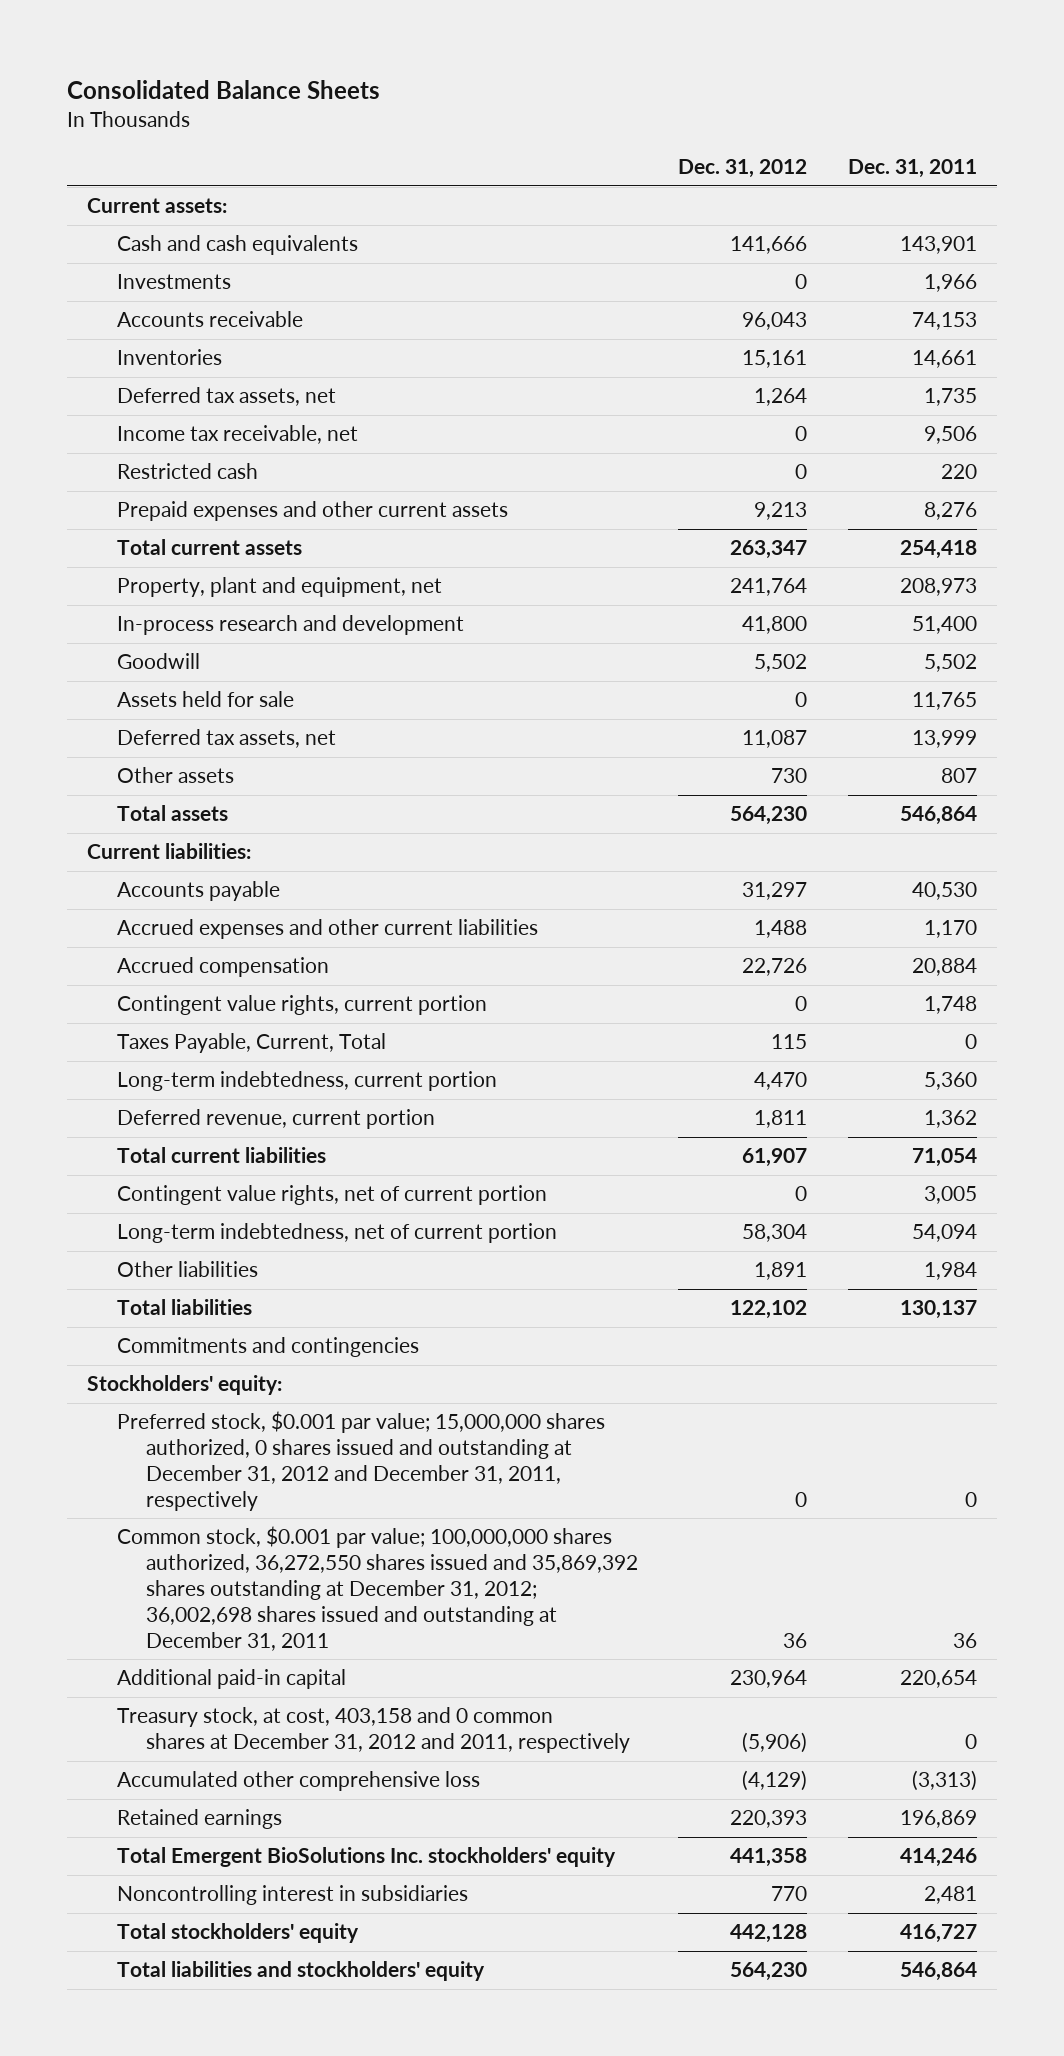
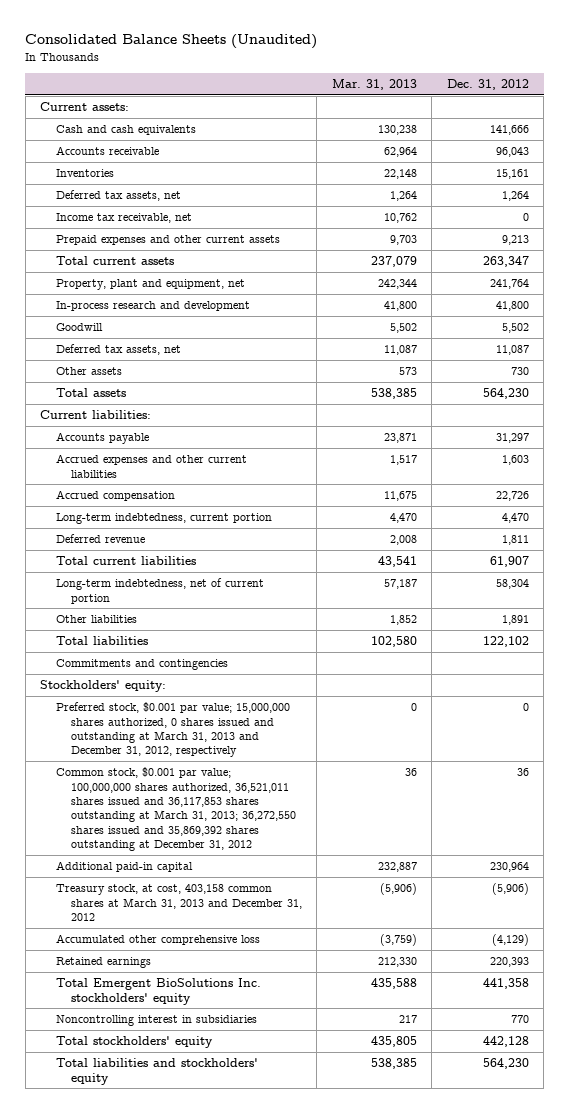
- Consolidated Balance Sheets
+ Consolidated Balance Sheets (Unaudited)
- | Dec. 31, 2012 | Dec. 31, 2011
+ | Mar. 31, 2013 | Dec. 31, 2012
- Investments | 0 | 1,966
- Restricted cash | 0 | 220
- Assets held for sale | 0 | 11,765
- Accrued expenses and other current liabilities | 1,488 | 1,170
+ Accrued expenses and other current liabilities | 1,517 | 1,603
- Contingent value rights, current portion | 0 | 1,748
- Taxes Payable, Current, Total | 115 | 0
- Deferred revenue, current portion | 1,811 | 1,362
+ Deferred revenue | 2,008 | 1,811
- Contingent value rights, net of current portion | 0 | 3,005
- Preferred stock, $0.001 par value; 15,000,000 shares authorized, 0 shares issued and outstanding at December 31, 2012 and December 31, 2011, respectively | 0 | 0
- Common stock, $0.001 par value; 100,000,000 shares authorized, 36,272,550 shares issued and 35,869,392 shares outstanding at December 31, 2012; 36,002,698 shares issued and outstanding at December 31, 2011 | 36 | 36
+ Preferred stock, $0.001 par value; 15,000,000 shares authorized, 0 shares issued and outstanding at March 31, 2013 and December 31, 2012, respectively | 0 | 0
+ Common stock, $0.001 par value; 100,000,000 shares authorized, 36,521,011 shares issued and 36,117,853 shares outstanding at March 31, 2013; 36,272,550 shares issued and 35,869,392 shares outstanding at December 31, 2012 | 36 | 36
- Treasury stock, at cost, 403,158 and 0 common shares at December 31, 2012 and 2011, respectively | (5,906) | 0
+ Treasury stock, at cost, 403,158 common shares at March 31, 2013 and December 31, 2012 | (5,906) | (5,906)

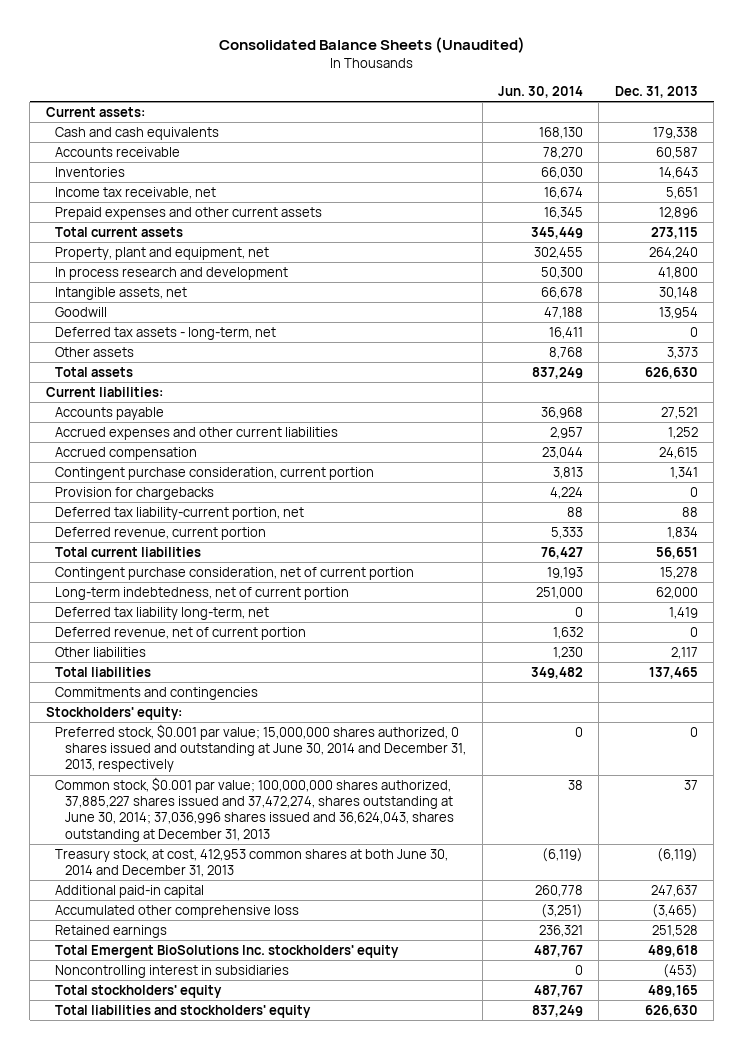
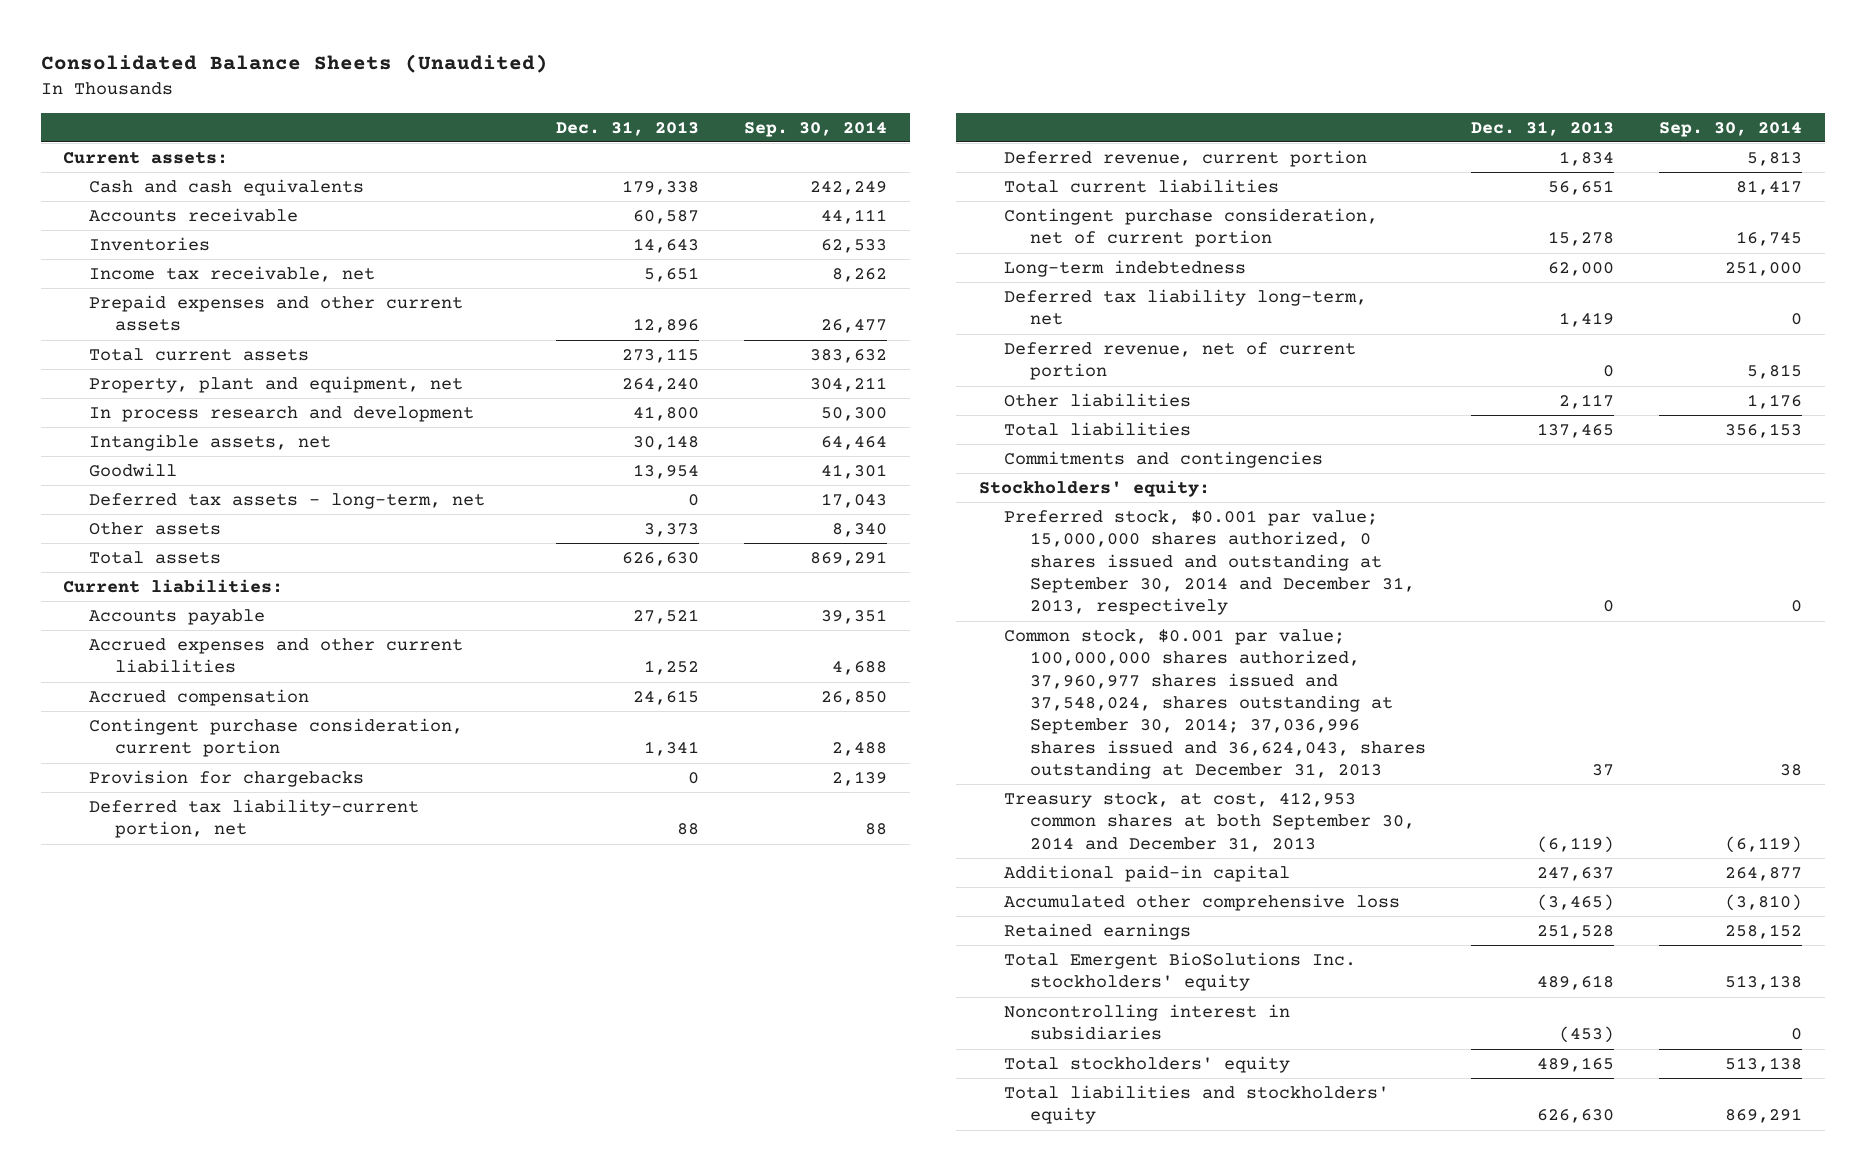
- | Jun. 30, 2014 | Dec. 31, 2013
+ | Dec. 31, 2013 | Sep. 30, 2014
- Long-term indebtedness, net of current portion | 251,000 | 62,000
+ Long-term indebtedness | 62,000 | 251,000
- Preferred stock, $0.001 par value; 15,000,000 shares authorized, 0 shares issued and outstanding at June 30, 2014 and December 31, 2013, respectively | 0 | 0
- Common stock, $0.001 par value; 100,000,000 shares authorized, 37,885,227 shares issued and 37,472,274, shares outstanding at June 30, 2014; 37,036,996 shares issued and 36,624,043, shares outstanding at December 31, 2013 | 38 | 37
- Treasury stock, at cost, 412,953 common shares at both June 30, 2014 and December 31, 2013 | (6,119) | (6,119)
+ Preferred stock, $0.001 par value; 15,000,000 shares authorized, 0 shares issued and outstanding at September 30, 2014 and December 31, 2013, respectively | 0 | 0
+ Common stock, $0.001 par value; 100,000,000 shares authorized, 37,960,977 shares issued and 37,548,024, shares outstanding at September 30, 2014; 37,036,996 shares issued and 36,624,043, shares outstanding at December 31, 2013 | 37 | 38
+ Treasury stock, at cost, 412,953 common shares at both September 30, 2014 and December 31, 2013 | (6,119) | (6,119)

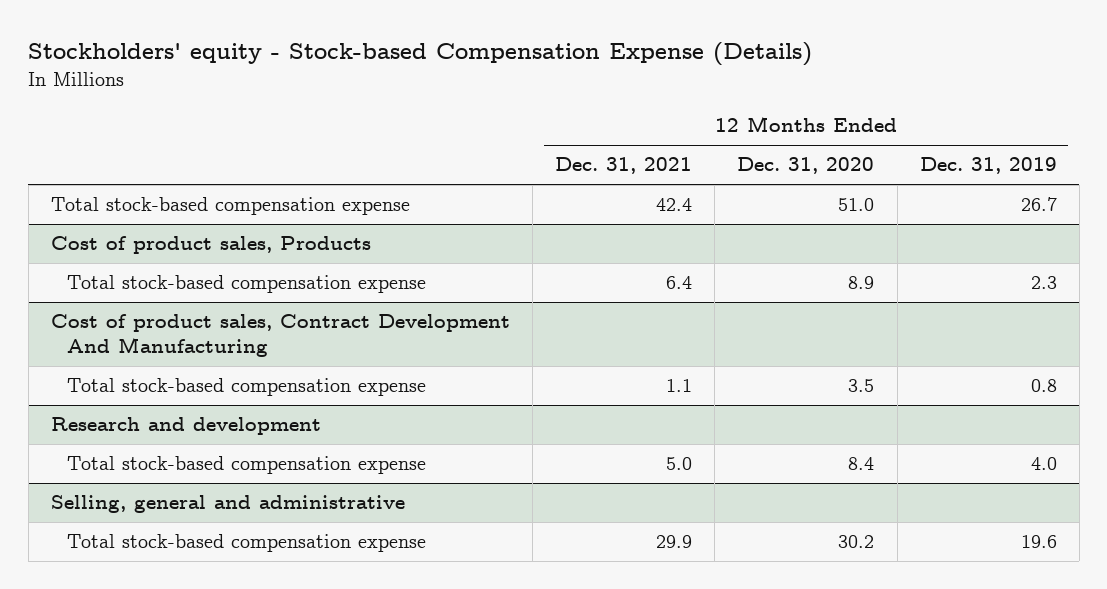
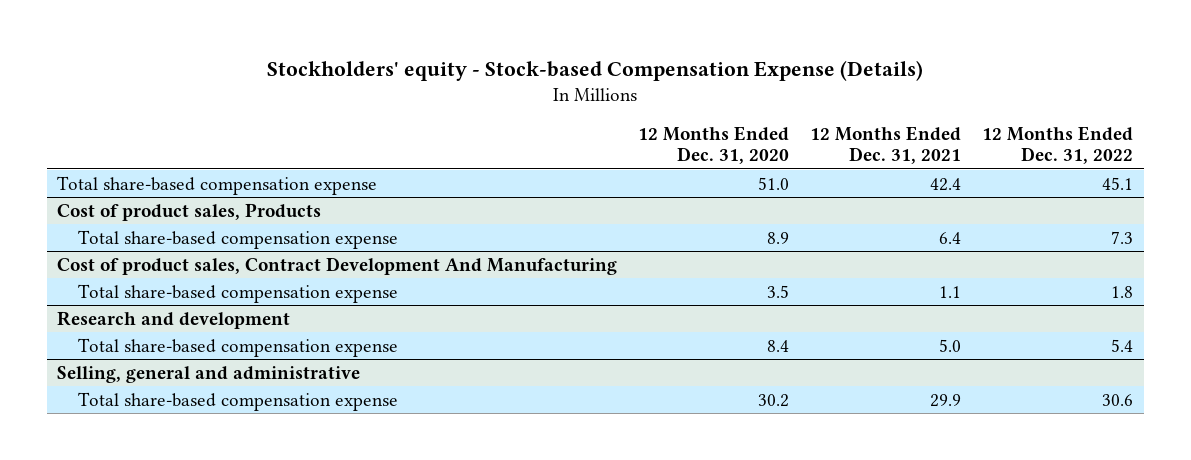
- | 12 Months Ended Dec. 31, 2021 | 12 Months Ended Dec. 31, 2020 | 12 Months Ended Dec. 31, 2019
+ | 12 Months Ended Dec. 31, 2020 | 12 Months Ended Dec. 31, 2021 | 12 Months Ended Dec. 31, 2022
- Total stock-based compensation expense | 42.4 | 51.0 | 26.7
+ Total share-based compensation expense | 51.0 | 42.4 | 45.1
@ Cost of product sales, Products
- Total stock-based compensation expense | 6.4 | 8.9 | 2.3
+ Total share-based compensation expense | 8.9 | 6.4 | 7.3
@ Cost of product sales, Contract Development And Manufacturing
- Total stock-based compensation expense | 1.1 | 3.5 | 0.8
+ Total share-based compensation expense | 3.5 | 1.1 | 1.8
@ Research and development
- Total stock-based compensation expense | 5.0 | 8.4 | 4.0
+ Total share-based compensation expense | 8.4 | 5.0 | 5.4
@ Selling, general and administrative
- Total stock-based compensation expense | 29.9 | 30.2 | 19.6
+ Total share-based compensation expense | 30.2 | 29.9 | 30.6

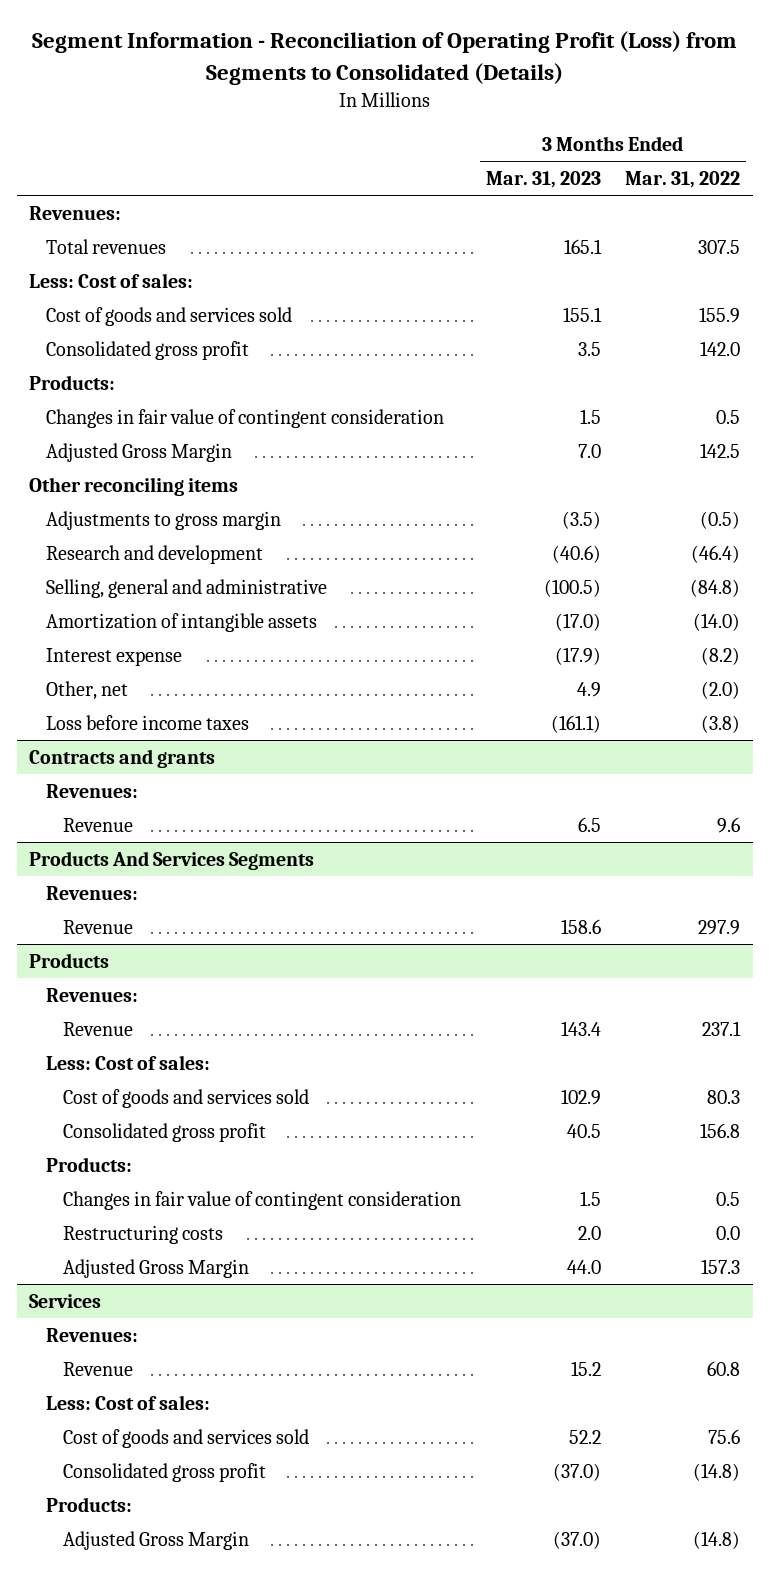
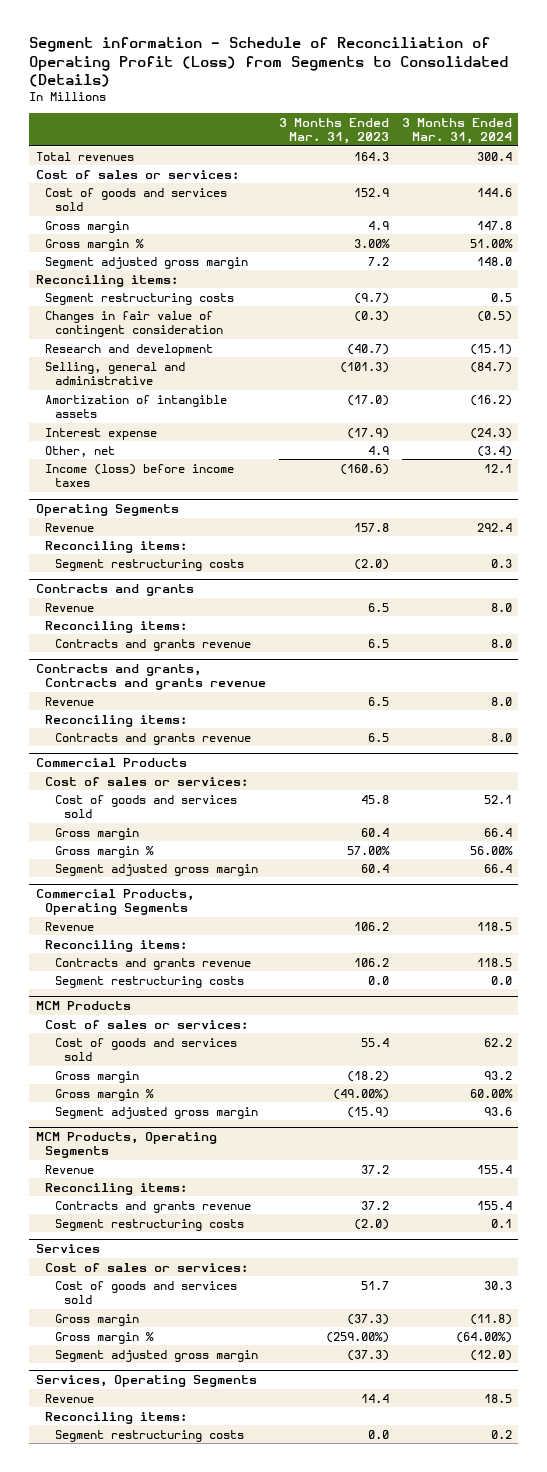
- Segment Information - Reconciliation of Operating Profit (Loss) from Segments to Consolidated (Details)
+ Segment information - Schedule of Reconciliation of Operating Profit (Loss) from Segments to Consolidated (Details)
- | 3 Months Ended Mar. 31, 2023 | 3 Months Ended Mar. 31, 2022
+ | 3 Months Ended Mar. 31, 2023 | 3 Months Ended Mar. 31, 2024
- Revenues:
- Total revenues | 165.1 | 307.5
- Less: Cost of sales:
- Cost of goods and services sold | 155.1 | 155.9
- Consolidated gross profit | 3.5 | 142.0
- Products:
- Changes in fair value of contingent consideration | 1.5 | 0.5
- Adjusted Gross Margin | 7.0 | 142.5
- Other reconciling items
- Adjustments to gross margin | (3.5) | (0.5)
- Research and development | (40.6) | (46.4)
- Selling, general and administrative | (100.5) | (84.8)
+ Total revenues | 164.3 | 300.4
+ Cost of sales or services:
+ Cost of goods and services sold | 152.9 | 144.6
+ Gross margin | 4.9 | 147.8
+ Gross margin % | 3.00% | 51.00%
+ Segment adjusted gross margin | 7.2 | 148.0
+ Reconciling items:
+ Segment restructuring costs | (9.7) | 0.5
+ Changes in fair value of contingent consideration | (0.3) | (0.5)
+ Research and development | (40.7) | (15.1)
+ Selling, general and administrative | (101.3) | (84.7)
- Loss before income taxes | (161.1) | (3.8)
+ Income (loss) before income taxes | (160.6) | 12.1
+ Operating Segments
+ Revenue | 157.8 | 292.4
+ Reconciling items:
+ Segment restructuring costs | (2.0) | 0.3
@ Contracts and grants
- Revenues:
- Products And Services Segments
- Revenues:
- Revenue | 158.6 | 297.9
- Products
- Revenues:
- Revenue | 143.4 | 237.1
- Less: Cost of sales:
- Cost of goods and services sold | 102.9 | 80.3
- Consolidated gross profit | 40.5 | 156.8
- Products:
- Changes in fair value of contingent consideration | 1.5 | 0.5
- Restructuring costs | 2.0 | 0.0
- Adjusted Gross Margin | 44.0 | 157.3
@ Contracts and grants
+ Reconciling items:
+ Contracts and grants revenue | 6.5 | 8.0
+ Contracts and grants, Contracts and grants revenue
+ Revenue | 6.5 | 8.0
+ Reconciling items:
+ Contracts and grants revenue | 6.5 | 8.0
+ Commercial Products
+ Cost of sales or services:
+ Cost of goods and services sold | 45.8 | 52.1
+ Gross margin | 60.4 | 66.4
+ Gross margin % | 57.00% | 56.00%
+ Segment adjusted gross margin | 60.4 | 66.4
+ Commercial Products, Operating Segments
+ Revenue | 106.2 | 118.5
+ Reconciling items:
+ Contracts and grants revenue | 106.2 | 118.5
+ Segment restructuring costs | 0.0 | 0.0
+ MCM Products
+ Cost of sales or services:
+ Cost of goods and services sold | 55.4 | 62.2
+ Gross margin | (18.2) | 93.2
+ Gross margin % | (49.00%) | 60.00%
+ Segment adjusted gross margin | (15.9) | 93.6
+ MCM Products, Operating Segments
+ Revenue | 37.2 | 155.4
+ Reconciling items:
+ Contracts and grants revenue | 37.2 | 155.4
+ Segment restructuring costs | (2.0) | 0.1
@ Services
- Revenues:
- Revenue | 15.2 | 60.8
- Less: Cost of sales:
- Cost of goods and services sold | 52.2 | 75.6
- Consolidated gross profit | (37.0) | (14.8)
- Products:
- Adjusted Gross Margin | (37.0) | (14.8)
+ Cost of sales or services:
+ Cost of goods and services sold | 51.7 | 30.3
+ Gross margin | (37.3) | (11.8)
+ Gross margin % | (259.00%) | (64.00%)
+ Segment adjusted gross margin | (37.3) | (12.0)
+ Services, Operating Segments
+ Revenue | 14.4 | 18.5
+ Reconciling items:
+ Segment restructuring costs | 0.0 | 0.2

